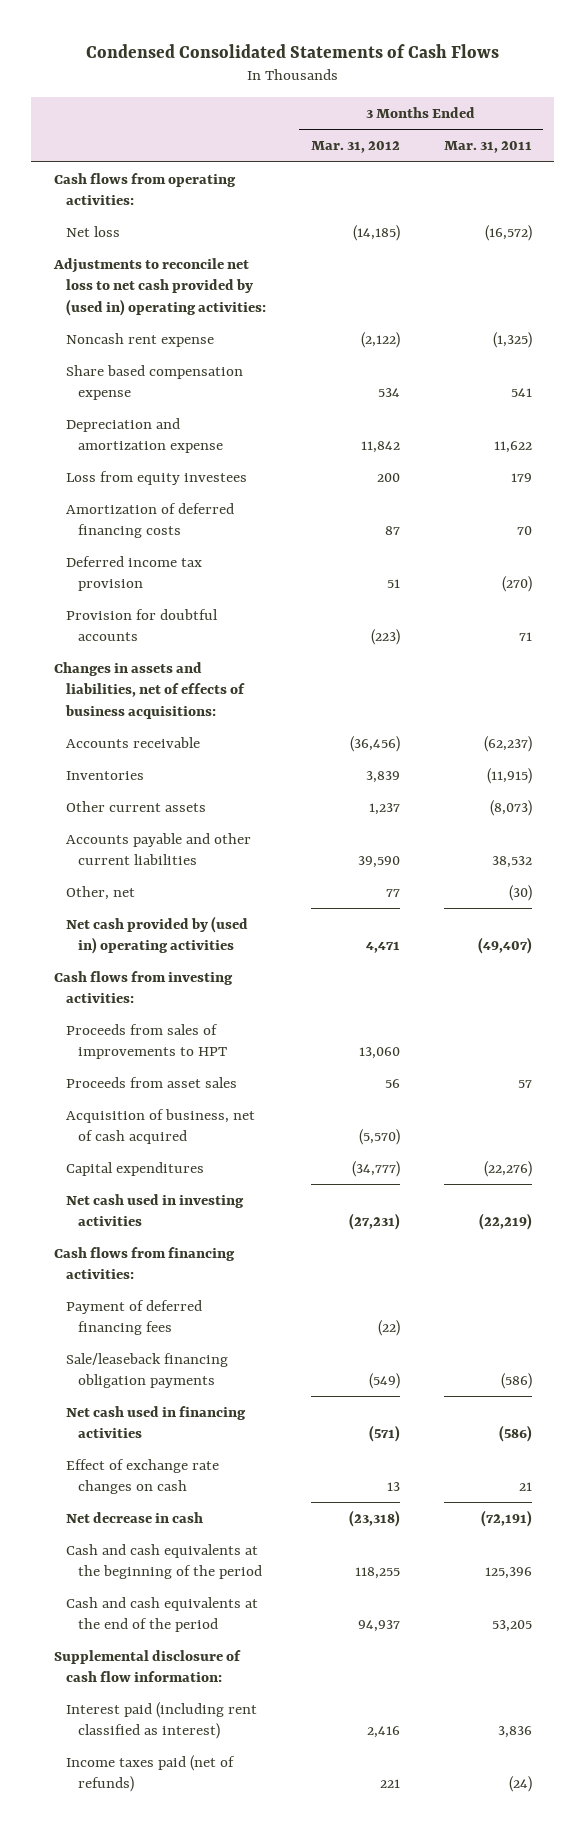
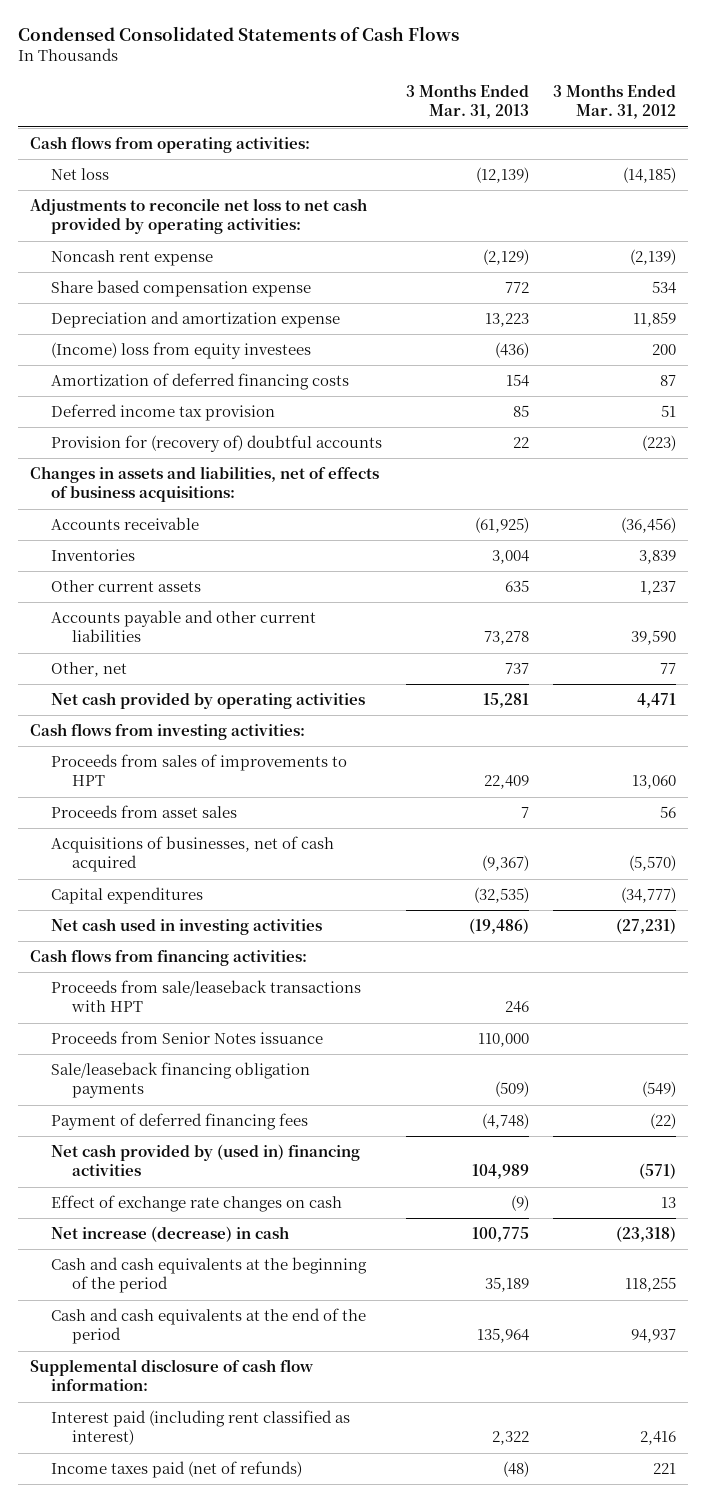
- | 3 Months Ended Mar. 31, 2012 | 3 Months Ended Mar. 31, 2011
+ | 3 Months Ended Mar. 31, 2013 | 3 Months Ended Mar. 31, 2012
- Adjustments to reconcile net loss to net cash provided by (used in) operating activities:
- Noncash rent expense | (2,122) | (1,325)
+ Adjustments to reconcile net loss to net cash provided by operating activities:
+ Noncash rent expense | (2,129) | (2,139)
- Depreciation and amortization expense | 11,842 | 11,622
- Loss from equity investees | 200 | 179
+ Depreciation and amortization expense | 13,223 | 11,859
+ (Income) loss from equity investees | (436) | 200
- Provision for doubtful accounts | (223) | 71
+ Provision for (recovery of) doubtful accounts | 22 | (223)
- Net cash provided by (used in) operating activities | 4,471 | (49,407)
+ Net cash provided by operating activities | 15,281 | 4,471
- Acquisition of business, net of cash acquired | (5,570) |
+ Acquisitions of businesses, net of cash acquired | (9,367) | (5,570)
+ Proceeds from sale/leaseback transactions with HPT | 246 |
+ Proceeds from Senior Notes issuance | 110,000 |
- Net cash used in financing activities | (571) | (586)
moved down: Payment of deferred financing fees | (4,748) | (22)
+ Net cash provided by (used in) financing activities | 104,989 | (571)
- Net decrease in cash | (23,318) | (72,191)
+ Net increase (decrease) in cash | 100,775 | (23,318)

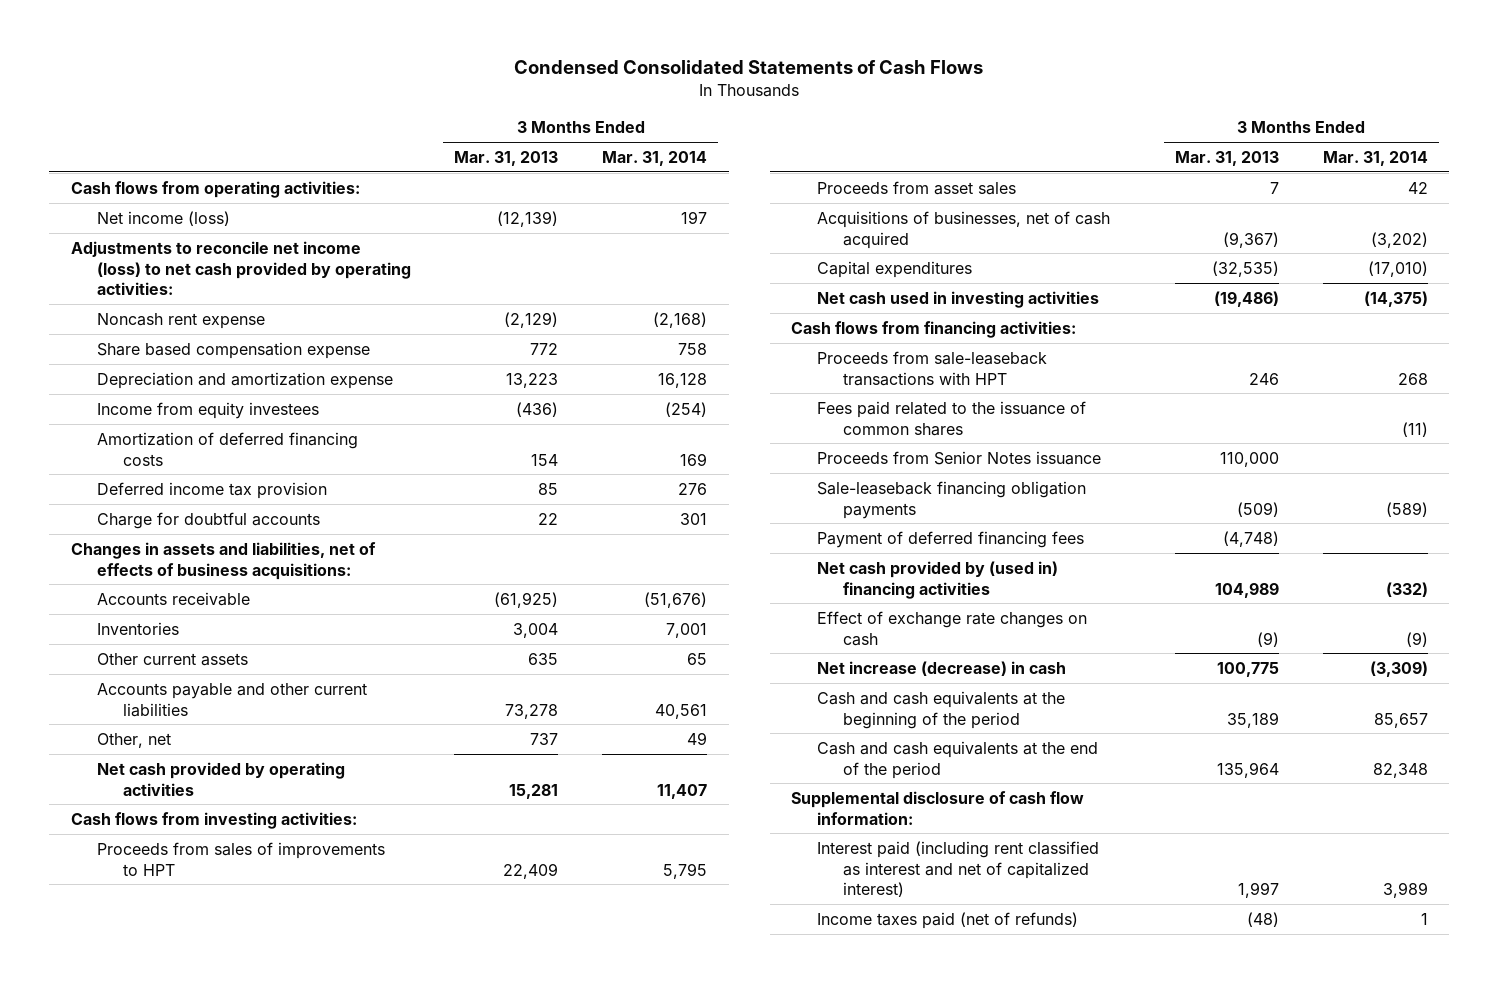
- | 3 Months Ended Mar. 31, 2013 | 3 Months Ended Mar. 31, 2012
+ | 3 Months Ended Mar. 31, 2013 | 3 Months Ended Mar. 31, 2014
- Net loss | (12,139) | (14,185)
- Adjustments to reconcile net loss to net cash provided by operating activities:
+ Net income (loss) | (12,139) | 197
+ Adjustments to reconcile net income (loss) to net cash provided by operating activities:
- (Income) loss from equity investees | (436) | 200
+ Income from equity investees | (436) | (254)
- Provision for (recovery of) doubtful accounts | 22 | (223)
+ Charge for doubtful accounts | 22 | 301
- Proceeds from sale/leaseback transactions with HPT | 246 |
+ Proceeds from sale-leaseback transactions with HPT | 246 | 268
+ Fees paid related to the issuance of common shares | | (11)
- Sale/leaseback financing obligation payments | (509) | (549)
+ Sale-leaseback financing obligation payments | (509) | (589)
- Interest paid (including rent classified as interest) | 2,322 | 2,416
+ Interest paid (including rent classified as interest and net of capitalized interest) | 1,997 | 3,989

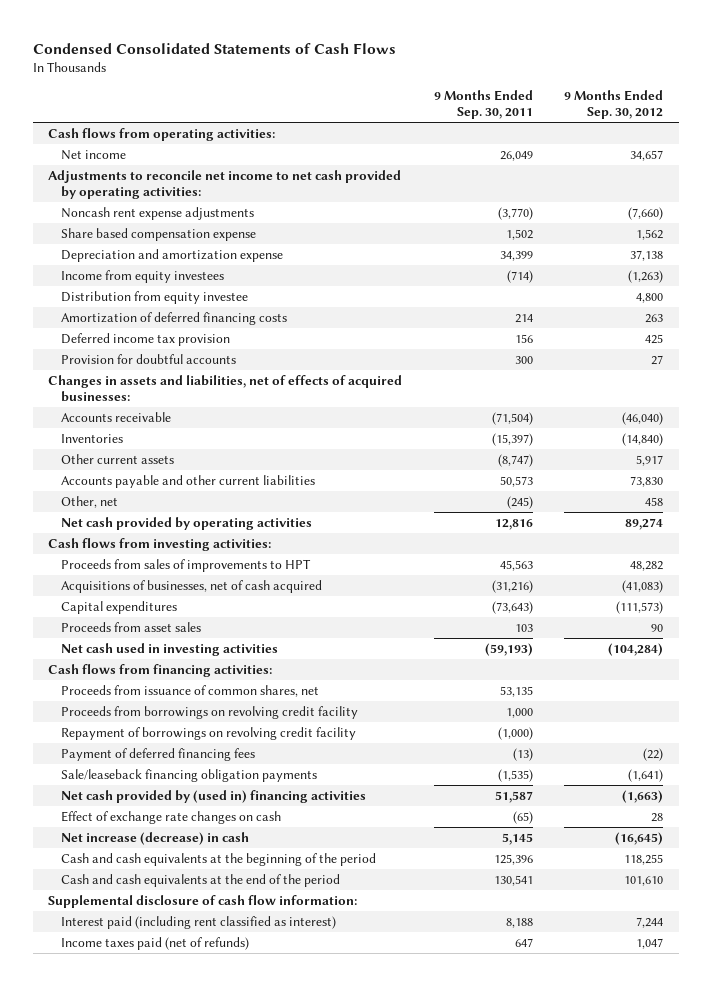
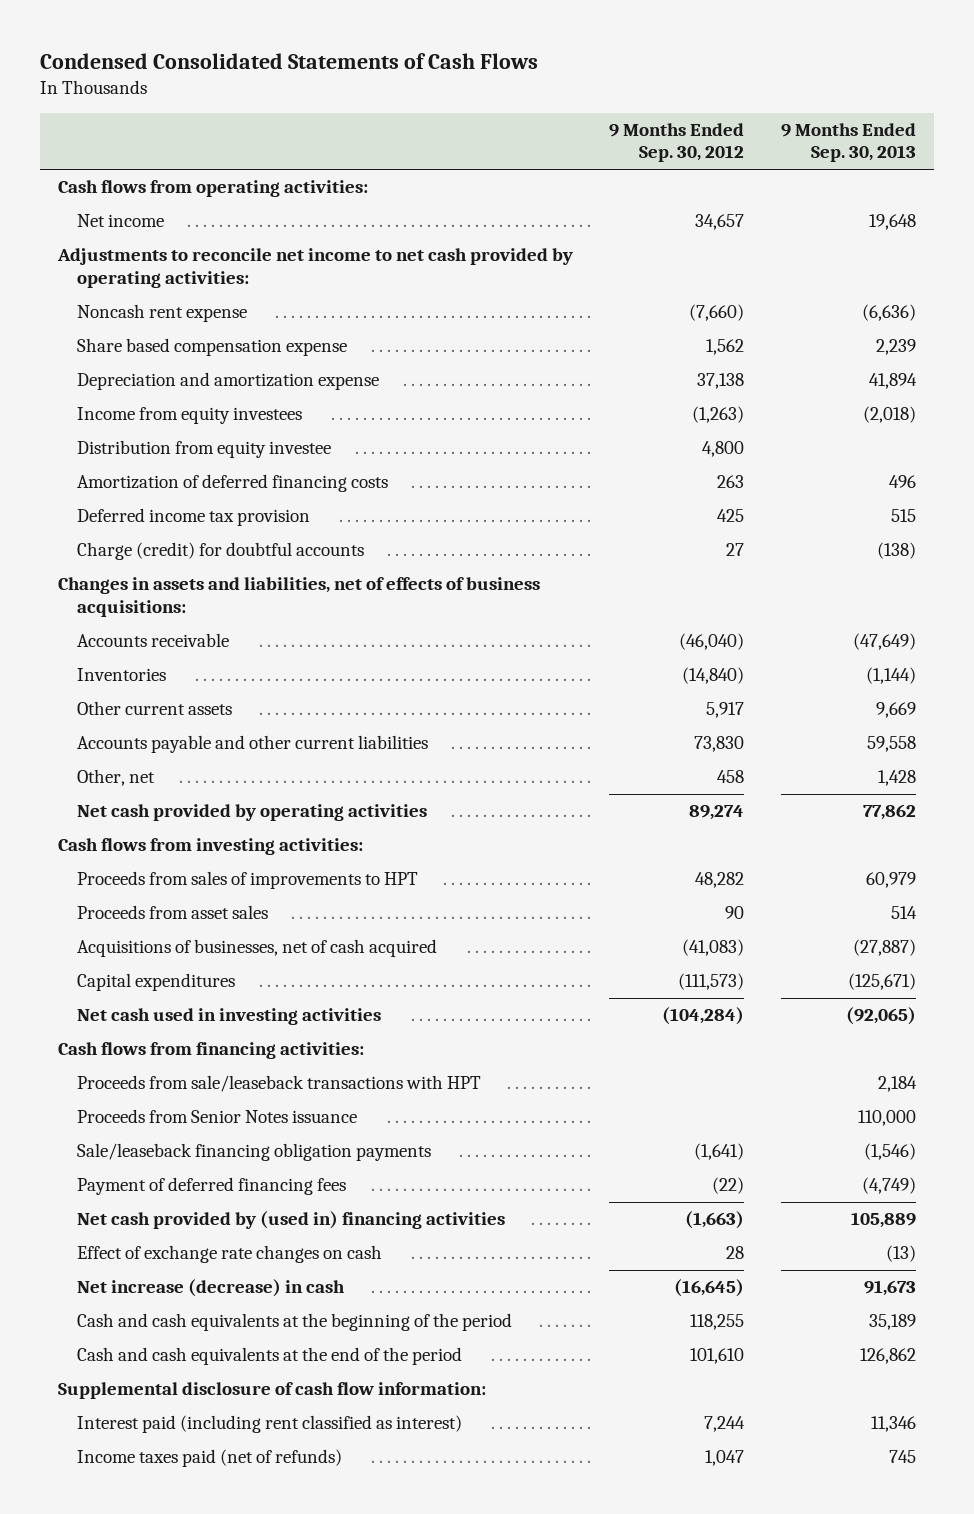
- | 9 Months Ended Sep. 30, 2011 | 9 Months Ended Sep. 30, 2012
+ | 9 Months Ended Sep. 30, 2012 | 9 Months Ended Sep. 30, 2013
- Noncash rent expense adjustments | (3,770) | (7,660)
+ Noncash rent expense | (7,660) | (6,636)
- Provision for doubtful accounts | 300 | 27
- Changes in assets and liabilities, net of effects of acquired businesses:
+ Charge (credit) for doubtful accounts | 27 | (138)
+ Changes in assets and liabilities, net of effects of business acquisitions:
moved up: Proceeds from asset sales | 90 | 514
- Proceeds from issuance of common shares, net | 53,135 |
- Proceeds from borrowings on revolving credit facility | 1,000 |
- Repayment of borrowings on revolving credit facility | (1,000) |
+ Proceeds from sale/leaseback transactions with HPT | | 2,184
+ Proceeds from Senior Notes issuance | | 110,000
moved down: Payment of deferred financing fees | (22) | (4,749)

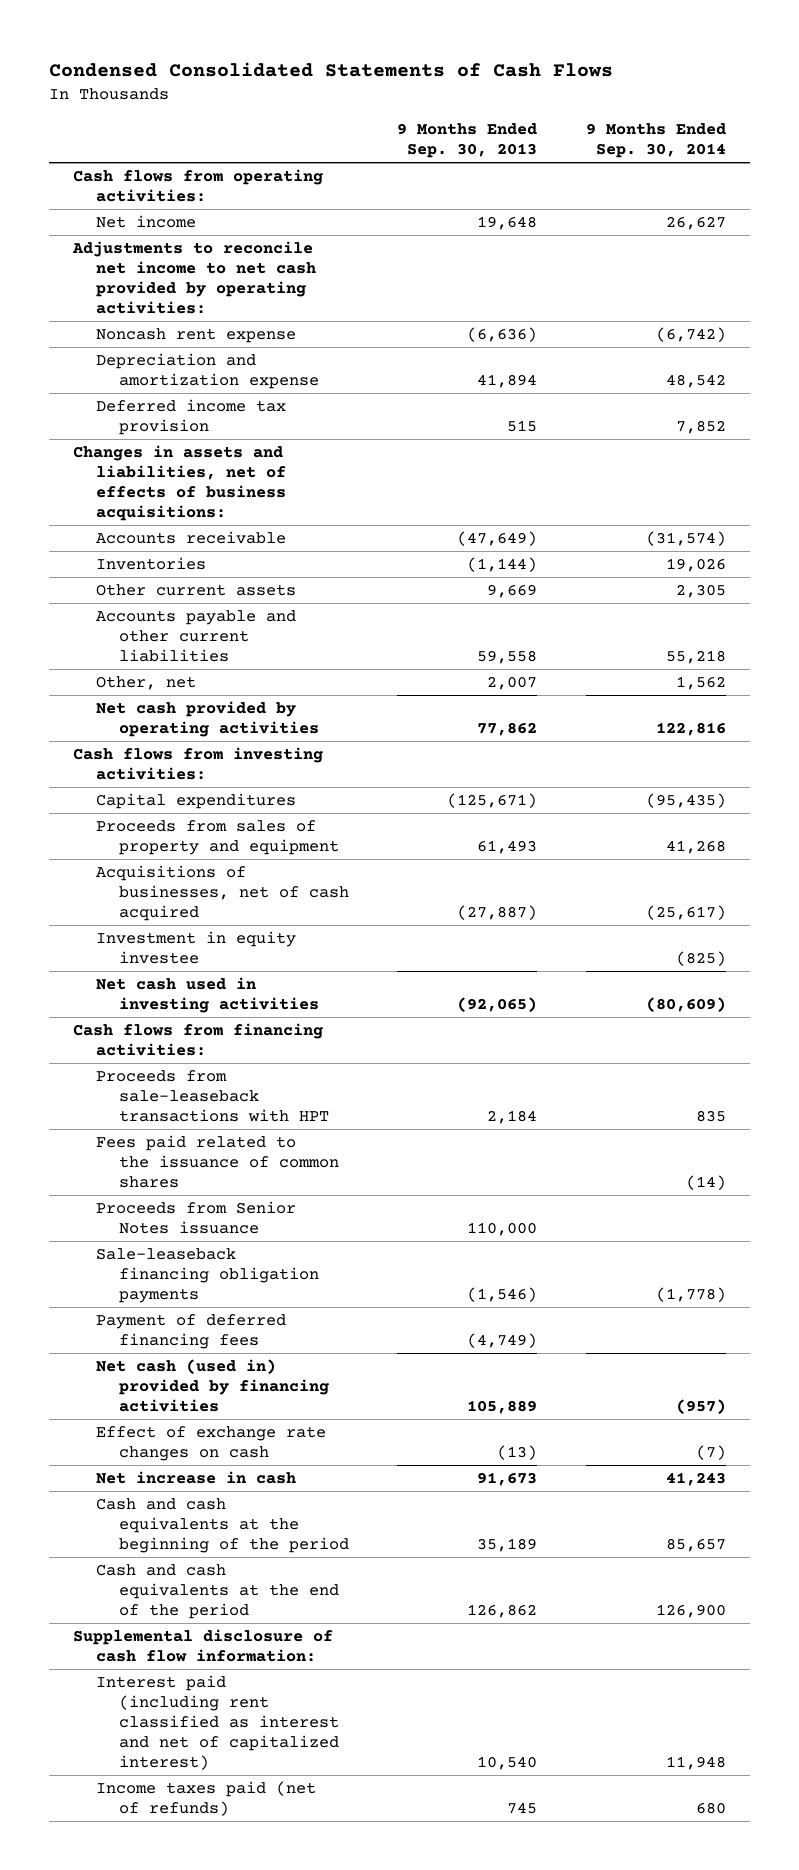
- | 9 Months Ended Sep. 30, 2012 | 9 Months Ended Sep. 30, 2013
+ | 9 Months Ended Sep. 30, 2013 | 9 Months Ended Sep. 30, 2014
- Share based compensation expense | 1,562 | 2,239
- Income from equity investees | (1,263) | (2,018)
- Distribution from equity investee | 4,800 |
- Amortization of deferred financing costs | 263 | 496
- Charge (credit) for doubtful accounts | 27 | (138)
- Other, net | 458 | 1,428
+ Other, net | 2,007 | 1,562
- Proceeds from sales of improvements to HPT | 48,282 | 60,979
- Proceeds from asset sales | 90 | 514
+ Proceeds from sales of property and equipment | 61,493 | 41,268
moved down: Acquisitions of businesses, net of cash acquired | (27,887) | (25,617)
+ Investment in equity investee | | (825)
- Proceeds from sale/leaseback transactions with HPT | | 2,184
+ Proceeds from sale-leaseback transactions with HPT | 2,184 | 835
+ Fees paid related to the issuance of common shares | | (14)
- Sale/leaseback financing obligation payments | (1,641) | (1,546)
+ Sale-leaseback financing obligation payments | (1,546) | (1,778)
- Net cash provided by (used in) financing activities | (1,663) | 105,889
+ Net cash (used in) provided by financing activities | 105,889 | (957)
- Net increase (decrease) in cash | (16,645) | 91,673
+ Net increase in cash | 91,673 | 41,243
- Interest paid (including rent classified as interest) | 7,244 | 11,346
+ Interest paid (including rent classified as interest and net of capitalized interest) | 10,540 | 11,948

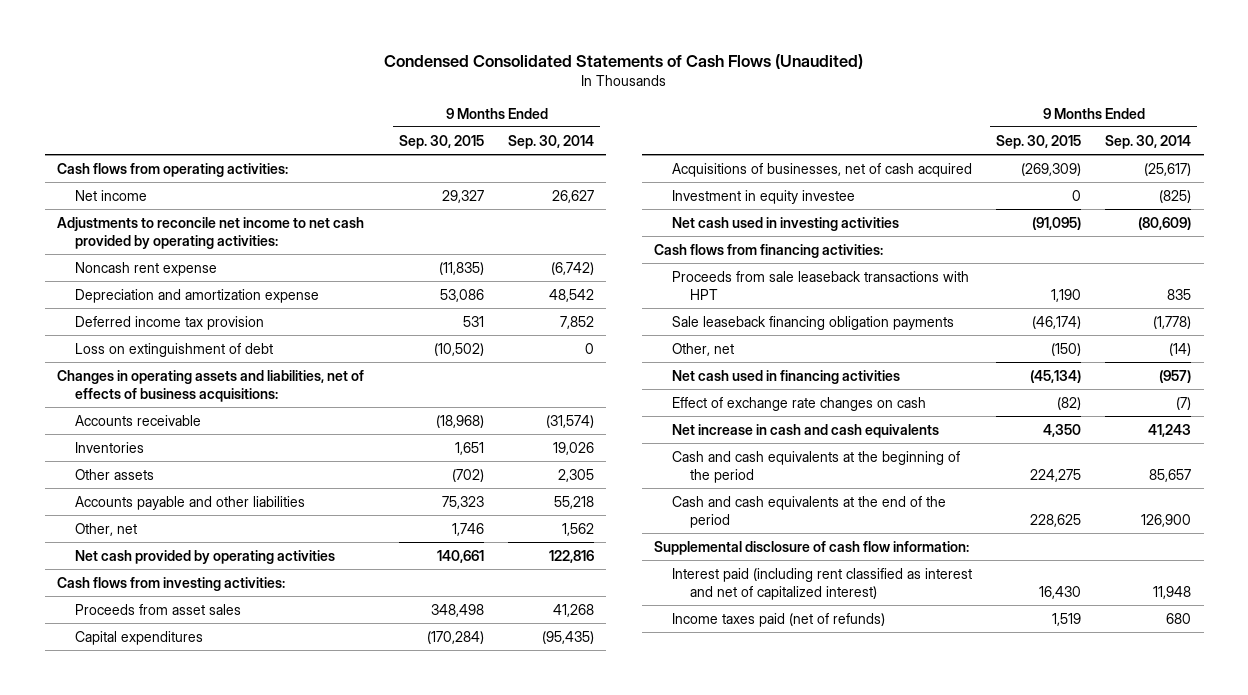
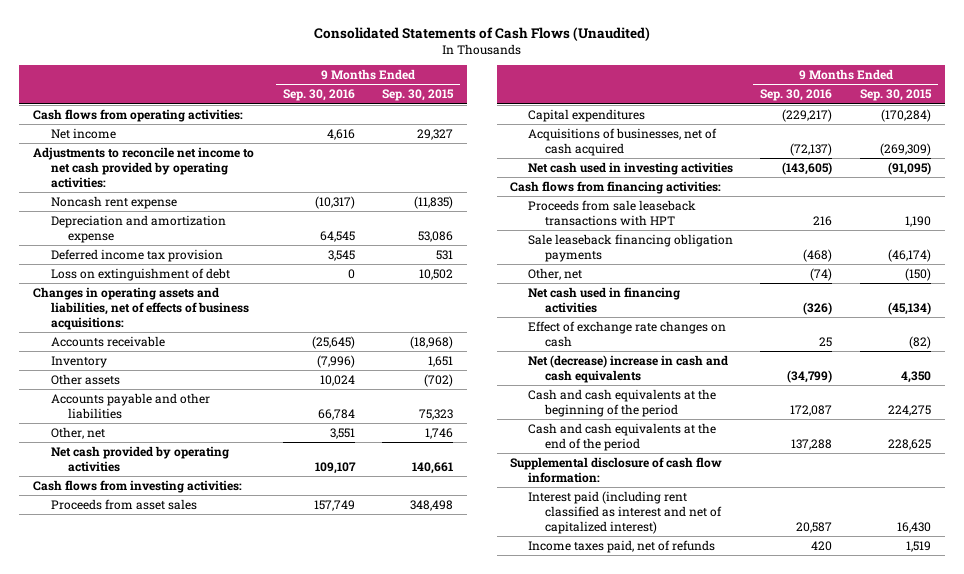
- Condensed Consolidated Statements of Cash Flows (Unaudited)
+ Consolidated Statements of Cash Flows (Unaudited)
- | 9 Months Ended Sep. 30, 2015 | 9 Months Ended Sep. 30, 2014
+ | 9 Months Ended Sep. 30, 2016 | 9 Months Ended Sep. 30, 2015
- Loss on extinguishment of debt | (10,502) | 0
+ Loss on extinguishment of debt | 0 | 10,502
- Inventories | 1,651 | 19,026
+ Inventory | (7,996) | 1,651
- Investment in equity investee | 0 | (825)
- Net increase in cash and cash equivalents | 4,350 | 41,243
+ Net (decrease) increase in cash and cash equivalents | (34,799) | 4,350
- Income taxes paid (net of refunds) | 1,519 | 680
+ Income taxes paid, net of refunds | 420 | 1,519

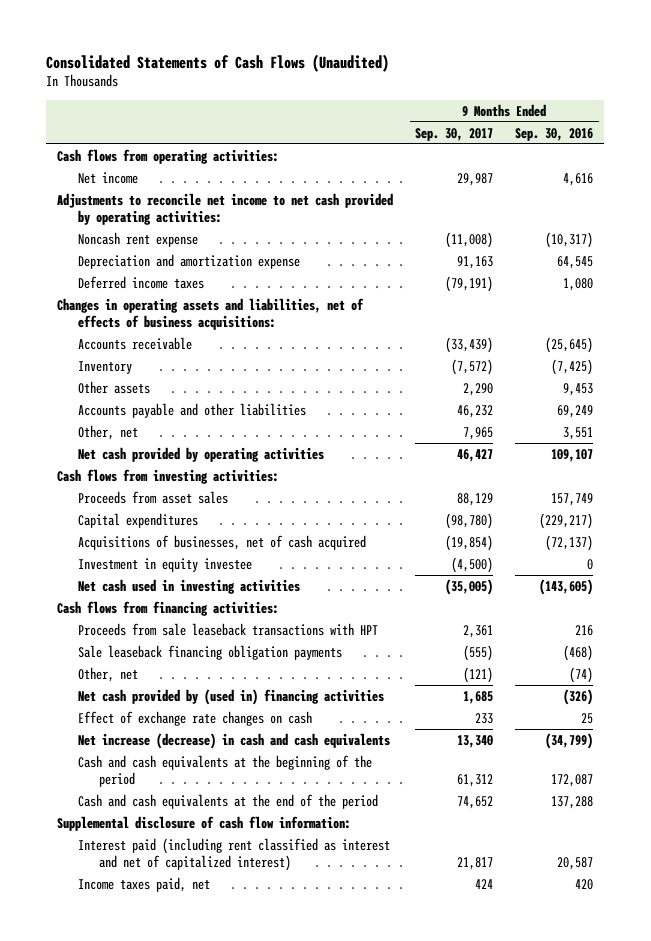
- | 9 Months Ended Sep. 30, 2016 | 9 Months Ended Sep. 30, 2015
+ | 9 Months Ended Sep. 30, 2017 | 9 Months Ended Sep. 30, 2016
- Deferred income tax provision | 3,545 | 531
- Loss on extinguishment of debt | 0 | 10,502
+ Deferred income taxes | (79,191) | 1,080
- Inventory | (7,996) | 1,651
- Other assets | 10,024 | (702)
- Accounts payable and other liabilities | 66,784 | 75,323
+ Inventory | (7,572) | (7,425)
+ Other assets | 2,290 | 9,453
+ Accounts payable and other liabilities | 46,232 | 69,249
+ Investment in equity investee | (4,500) | 0
- Net cash used in financing activities | (326) | (45,134)
+ Net cash provided by (used in) financing activities | 1,685 | (326)
- Net (decrease) increase in cash and cash equivalents | (34,799) | 4,350
+ Net increase (decrease) in cash and cash equivalents | 13,340 | (34,799)
- Income taxes paid, net of refunds | 420 | 1,519
+ Income taxes paid, net | 424 | 420

